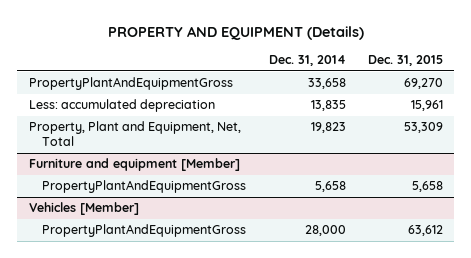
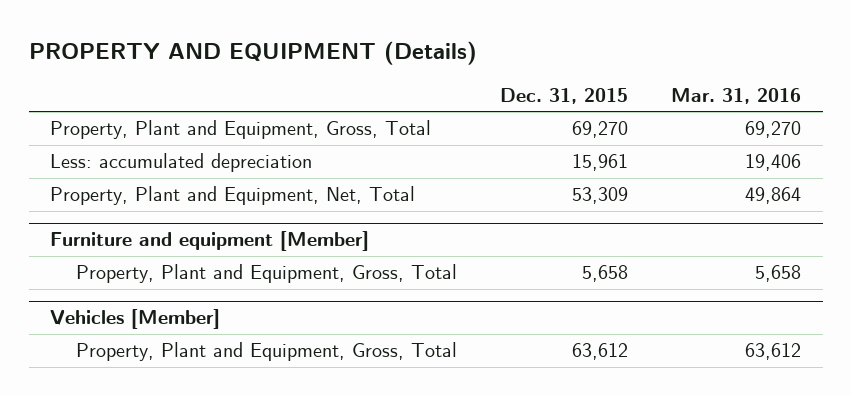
- | Dec. 31, 2014 | Dec. 31, 2015
+ | Dec. 31, 2015 | Mar. 31, 2016
- PropertyPlantAndEquipmentGross | 33,658 | 69,270
+ Property, Plant and Equipment, Gross, Total | 69,270 | 69,270
@ Furniture and equipment [Member]
- PropertyPlantAndEquipmentGross | 5,658 | 5,658
+ Property, Plant and Equipment, Gross, Total | 5,658 | 5,658
@ Vehicles [Member]
- PropertyPlantAndEquipmentGross | 28,000 | 63,612
+ Property, Plant and Equipment, Gross, Total | 63,612 | 63,612

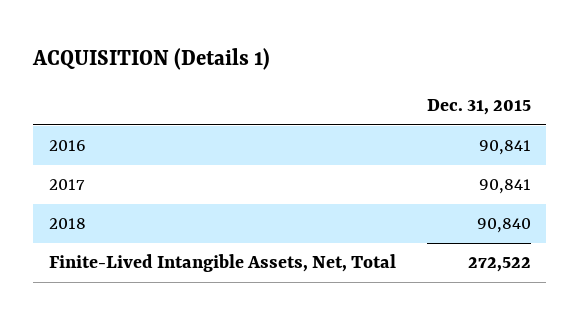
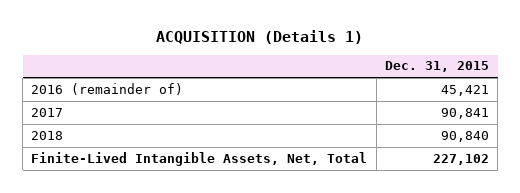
- 2016 | 90,841
+ 2016 (remainder of) | 45,421
- Finite-Lived Intangible Assets, Net, Total | 272,522
+ Finite-Lived Intangible Assets, Net, Total | 227,102

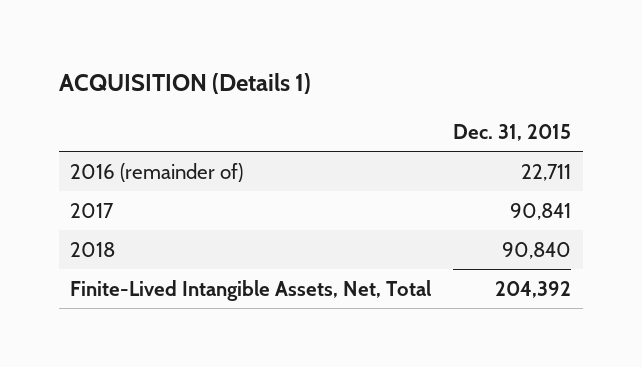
- 2016 (remainder of) | 45,421
+ 2016 (remainder of) | 22,711
- Finite-Lived Intangible Assets, Net, Total | 227,102
+ Finite-Lived Intangible Assets, Net, Total | 204,392

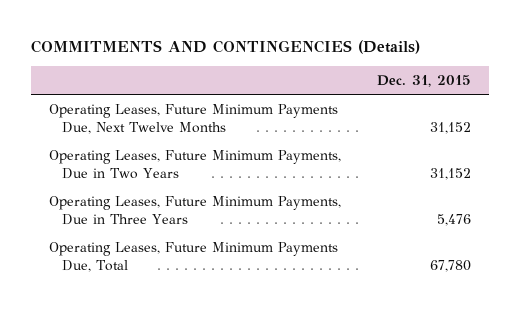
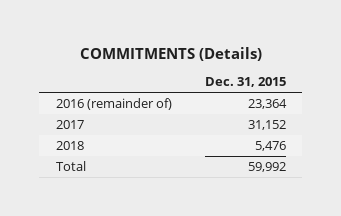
- COMMITMENTS AND CONTINGENCIES (Details)
+ COMMITMENTS (Details)
- Operating Leases, Future Minimum Payments Due, Next Twelve Months | 31,152
- Operating Leases, Future Minimum Payments, Due in Two Years | 31,152
- Operating Leases, Future Minimum Payments, Due in Three Years | 5,476
- Operating Leases, Future Minimum Payments Due, Total | 67,780
+ 2016 (remainder of) | 23,364
+ 2017 | 31,152
+ 2018 | 5,476
+ Total | 59,992

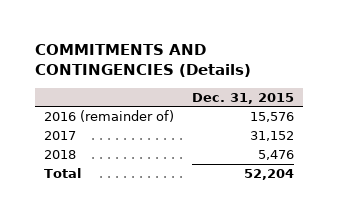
- COMMITMENTS (Details)
+ COMMITMENTS AND CONTINGENCIES (Details)
- 2016 (remainder of) | 23,364
+ 2016 (remainder of) | 15,576
- Total | 59,992
+ Total | 52,204

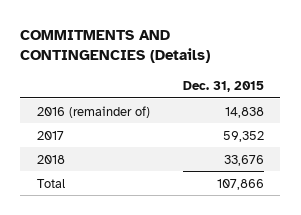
- 2016 (remainder of) | 15,576
- 2017 | 31,152
- 2018 | 5,476
- Total | 52,204
+ 2016 (remainder of) | 14,838
+ 2017 | 59,352
+ 2018 | 33,676
+ Total | 107,866

